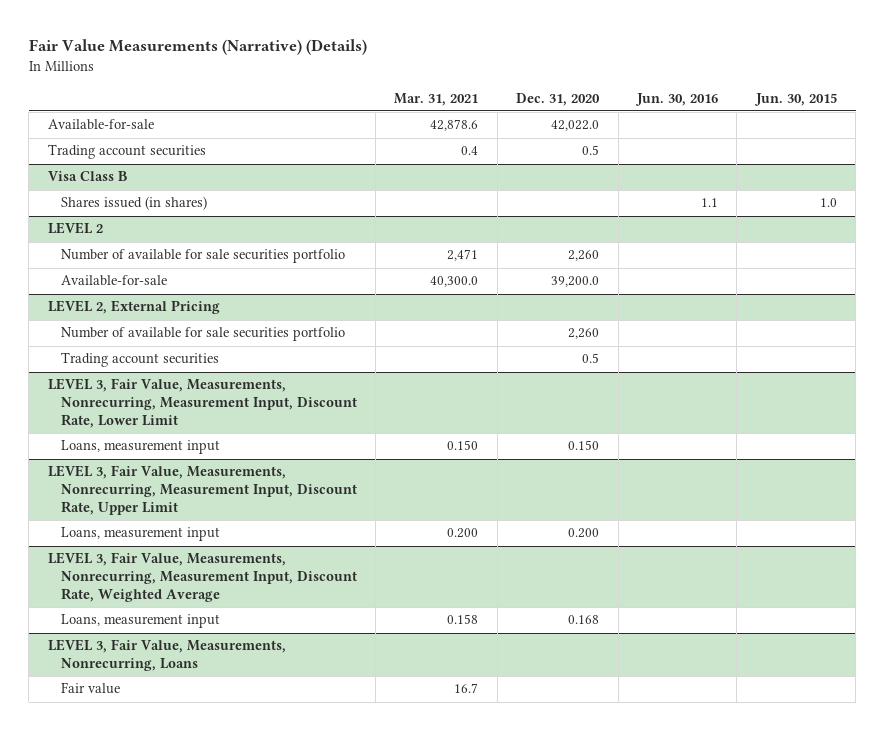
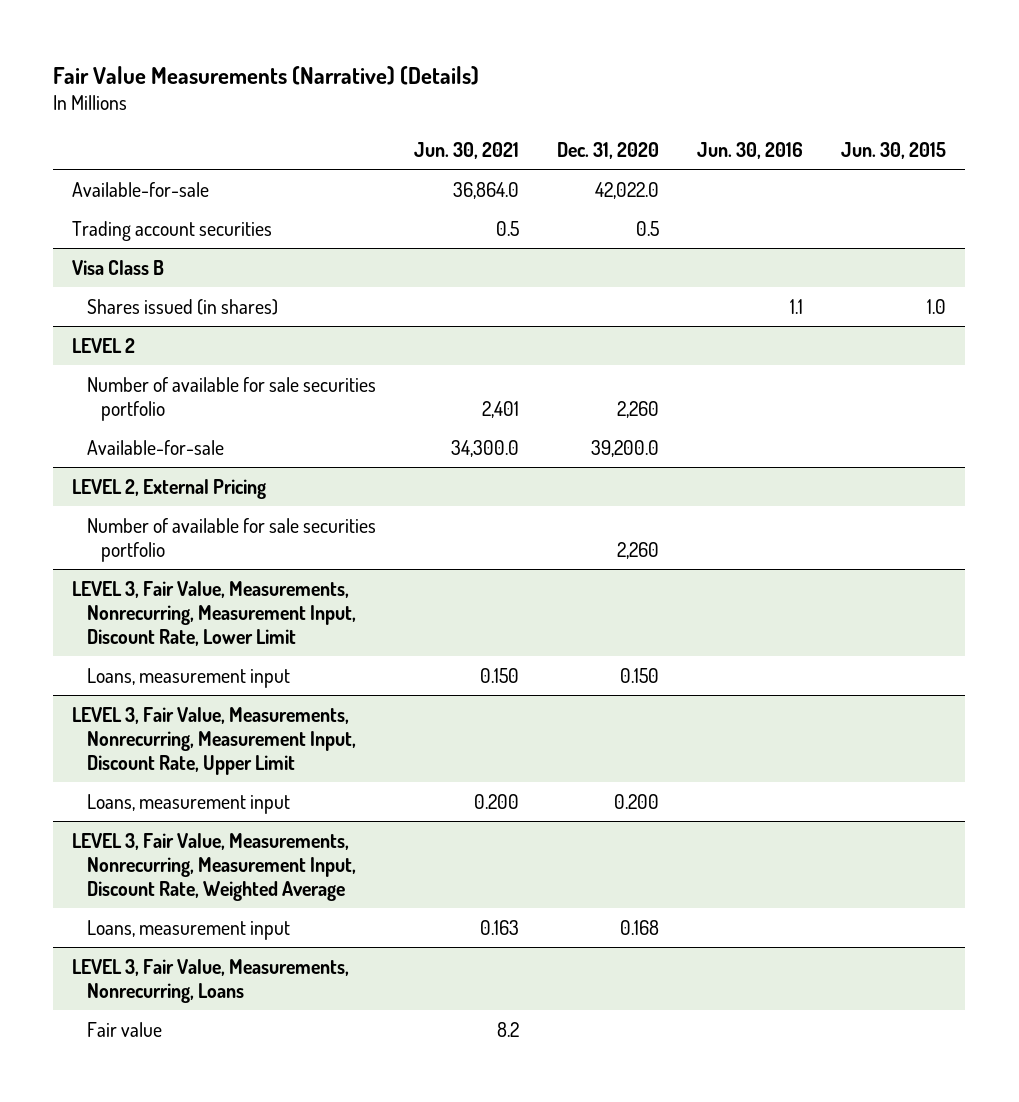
- | Mar. 31, 2021 | Dec. 31, 2020 | Jun. 30, 2016 | Jun. 30, 2015
+ | Jun. 30, 2021 | Dec. 31, 2020 | Jun. 30, 2016 | Jun. 30, 2015
@ LEVEL 2, External Pricing
- Trading account securities | | 0.5 | |

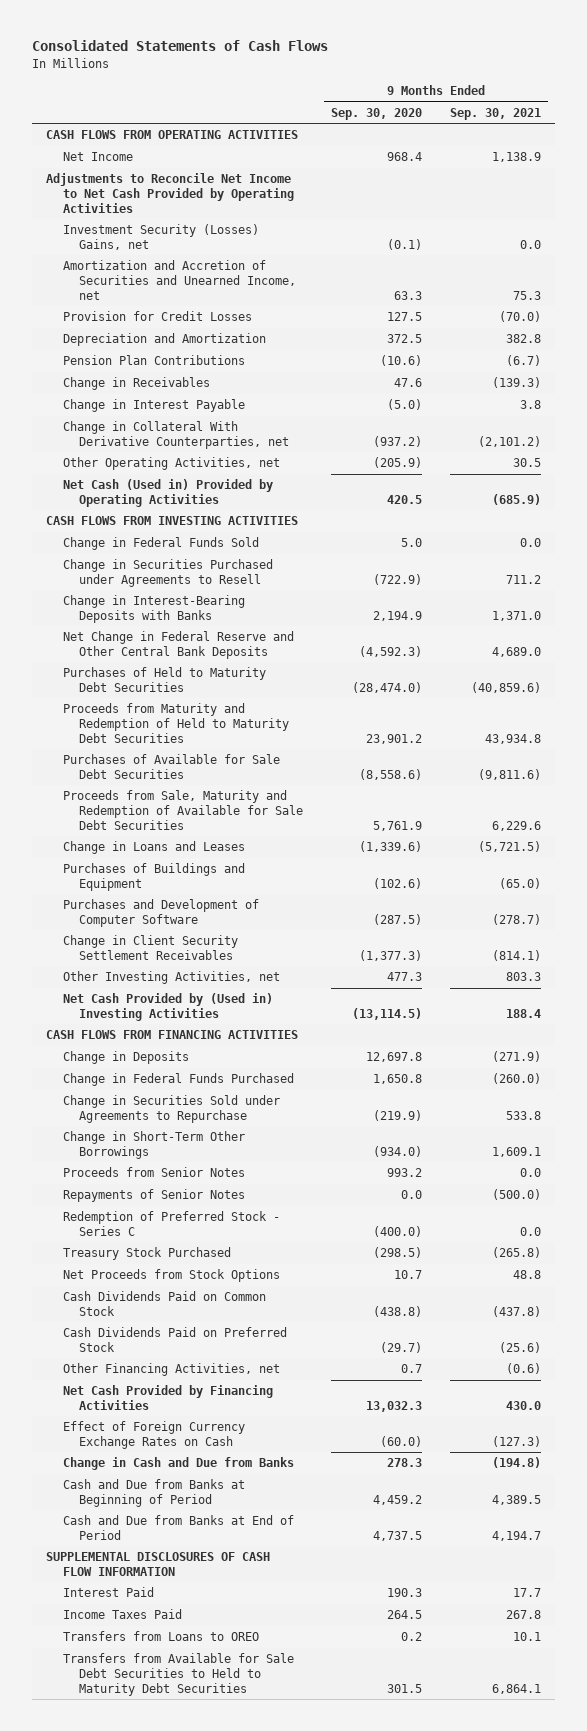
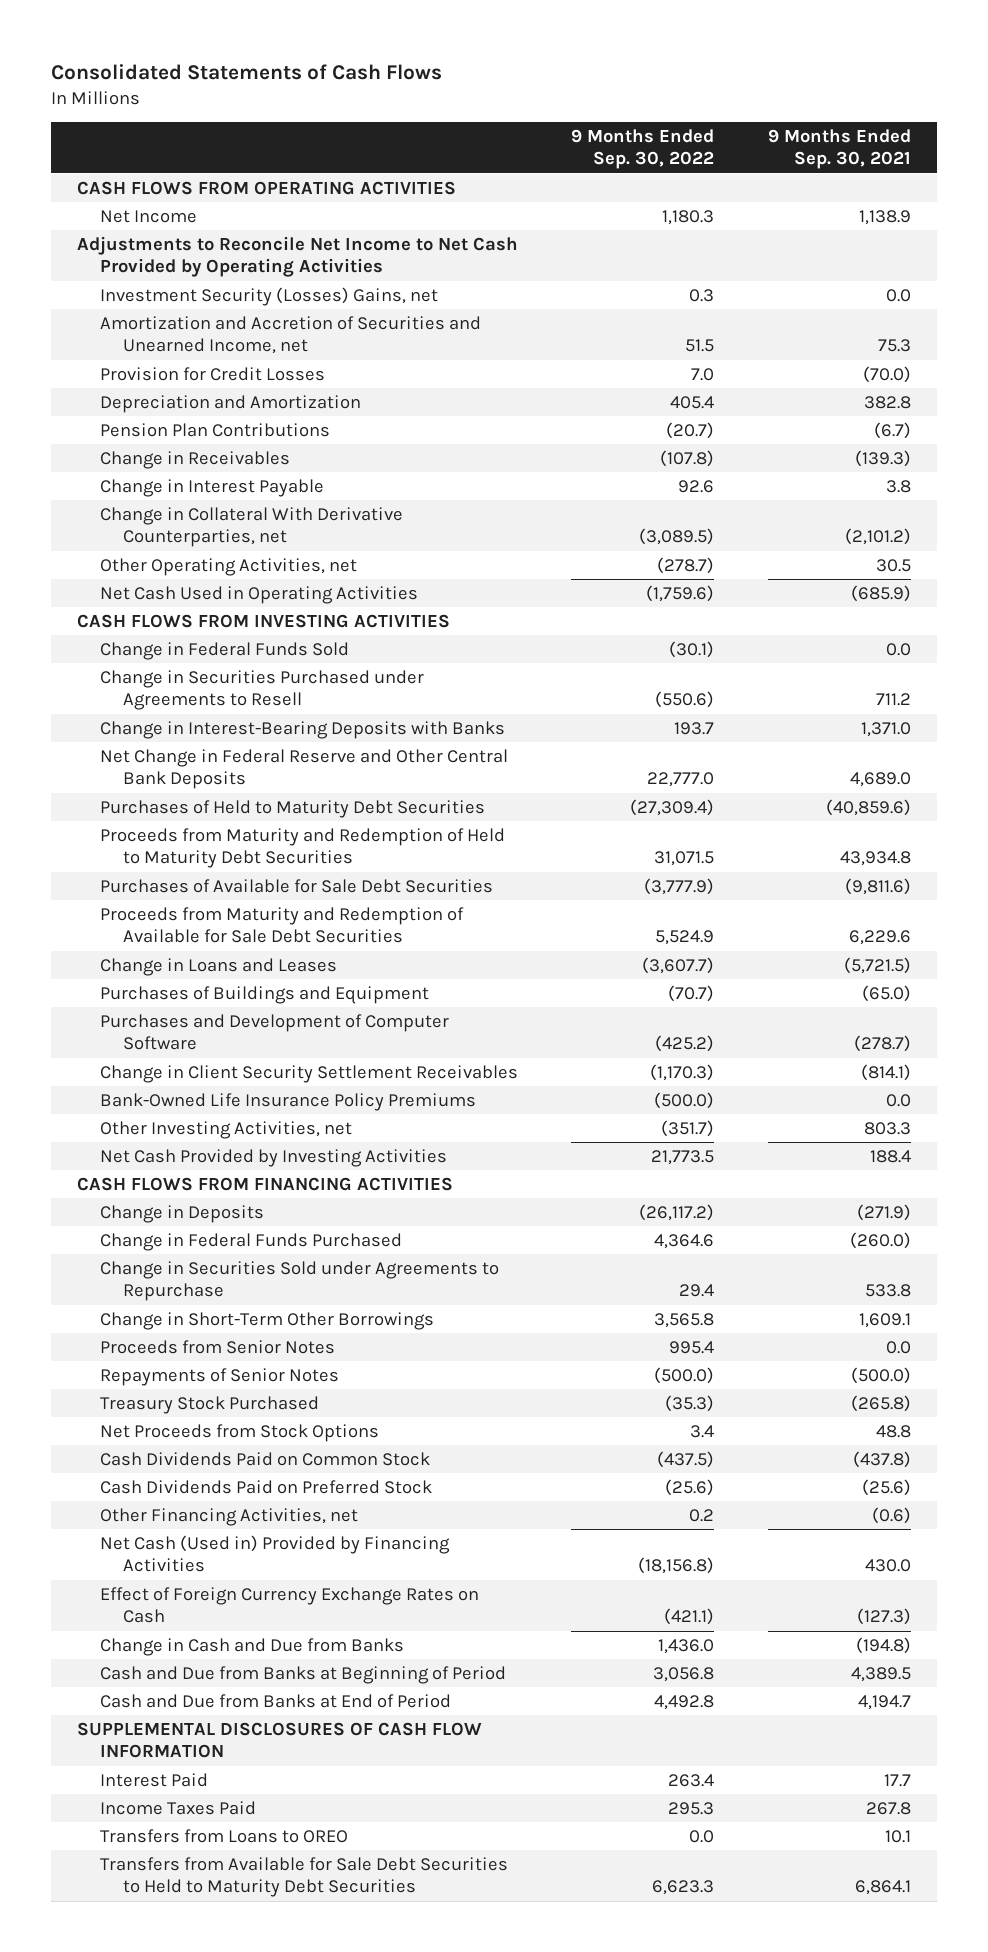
- | 9 Months Ended Sep. 30, 2020 | 9 Months Ended Sep. 30, 2021
+ | 9 Months Ended Sep. 30, 2022 | 9 Months Ended Sep. 30, 2021
- Net Cash (Used in) Provided by Operating Activities | 420.5 | (685.9)
+ Net Cash Used in Operating Activities | (1,759.6) | (685.9)
- Proceeds from Sale, Maturity and Redemption of Available for Sale Debt Securities | 5,761.9 | 6,229.6
+ Proceeds from Maturity and Redemption of Available for Sale Debt Securities | 5,524.9 | 6,229.6
+ Bank-Owned Life Insurance Policy Premiums | (500.0) | 0.0
- Net Cash Provided by (Used in) Investing Activities | (13,114.5) | 188.4
+ Net Cash Provided by Investing Activities | 21,773.5 | 188.4
- Redemption of Preferred Stock - Series C | (400.0) | 0.0
- Net Cash Provided by Financing Activities | 13,032.3 | 430.0
+ Net Cash (Used in) Provided by Financing Activities | (18,156.8) | 430.0

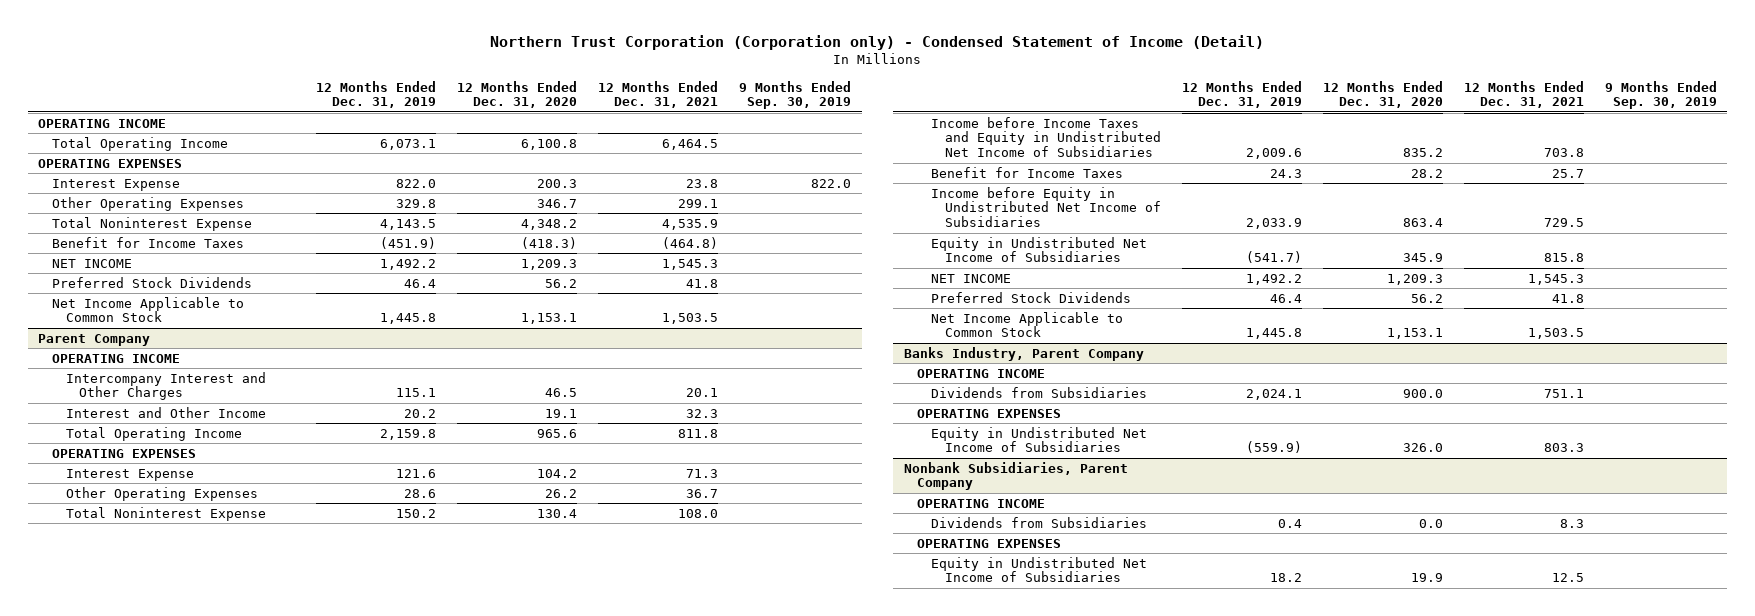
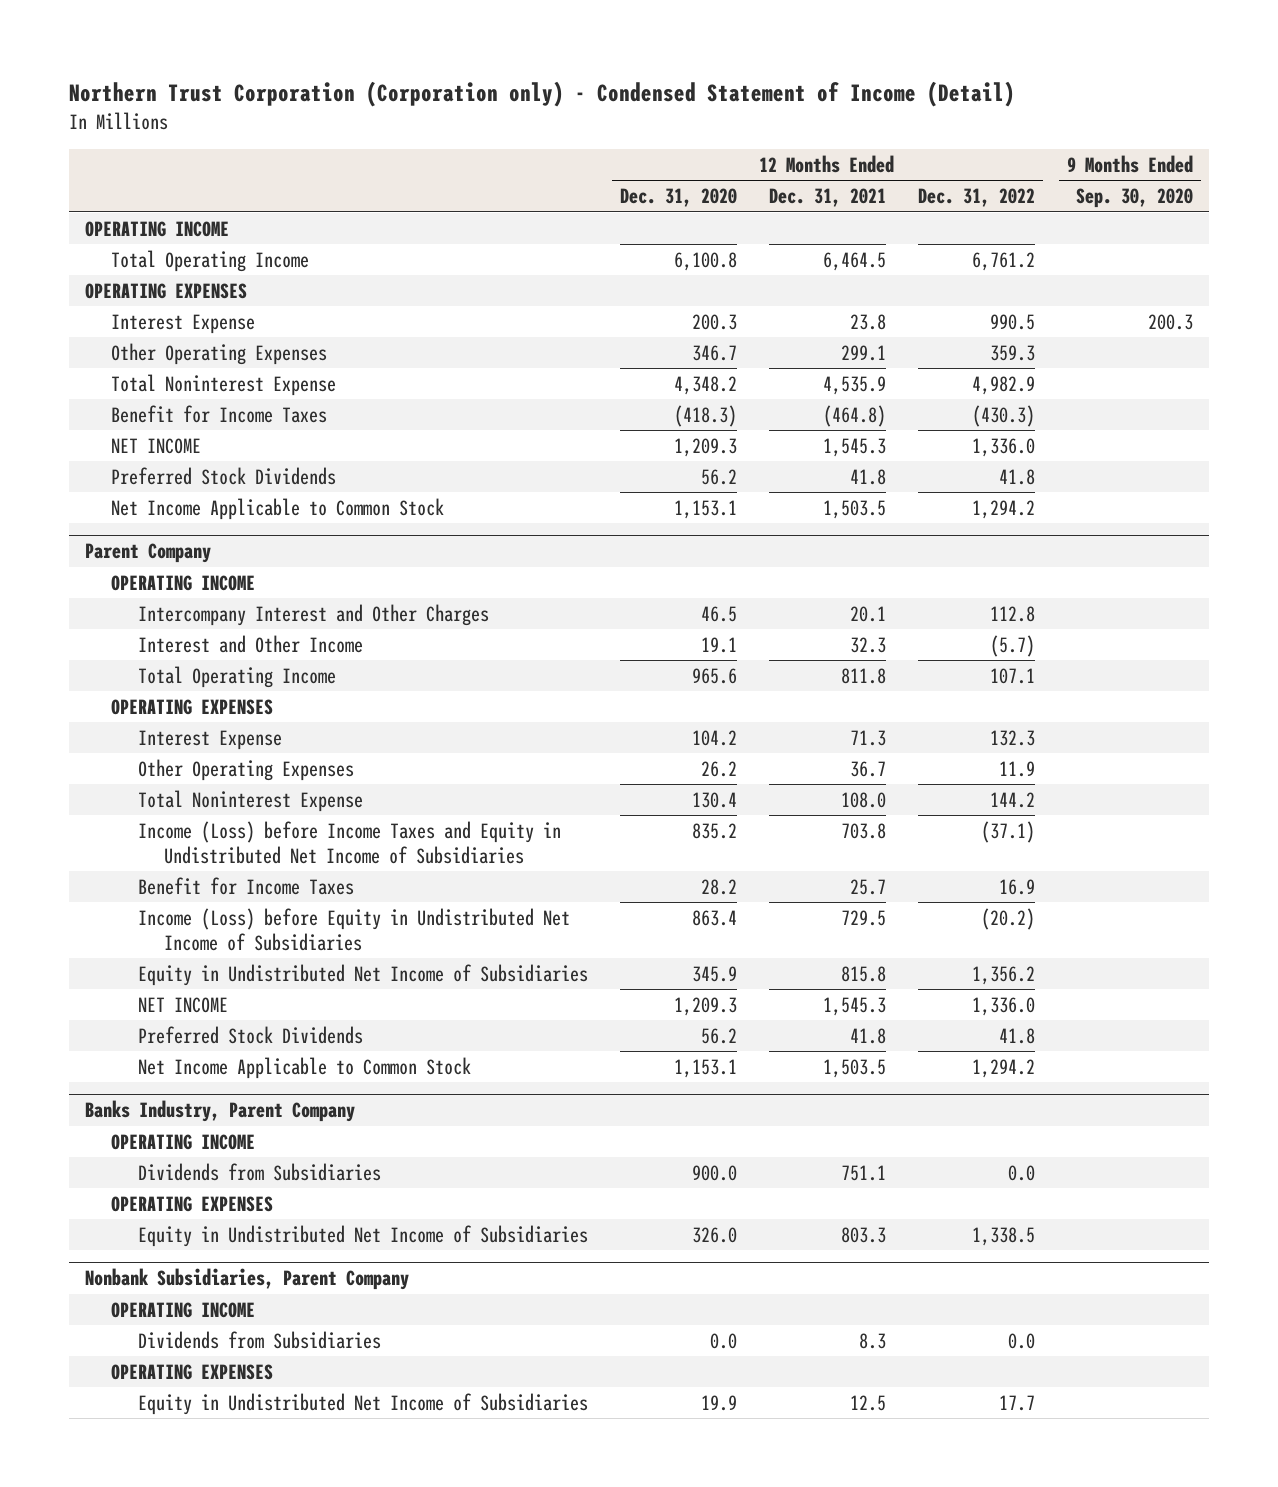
- | 12 Months Ended Dec. 31, 2019 | 12 Months Ended Dec. 31, 2020 | 12 Months Ended Dec. 31, 2021 | 9 Months Ended Sep. 30, 2019
+ | 12 Months Ended Dec. 31, 2020 | 12 Months Ended Dec. 31, 2021 | 12 Months Ended Dec. 31, 2022 | 9 Months Ended Sep. 30, 2020
@ Parent Company
- Income before Income Taxes and Equity in Undistributed Net Income of Subsidiaries | 2,009.6 | 835.2 | 703.8 |
+ Income (Loss) before Income Taxes and Equity in Undistributed Net Income of Subsidiaries | 835.2 | 703.8 | (37.1) |
- Income before Equity in Undistributed Net Income of Subsidiaries | 2,033.9 | 863.4 | 729.5 |
+ Income (Loss) before Equity in Undistributed Net Income of Subsidiaries | 863.4 | 729.5 | (20.2) |

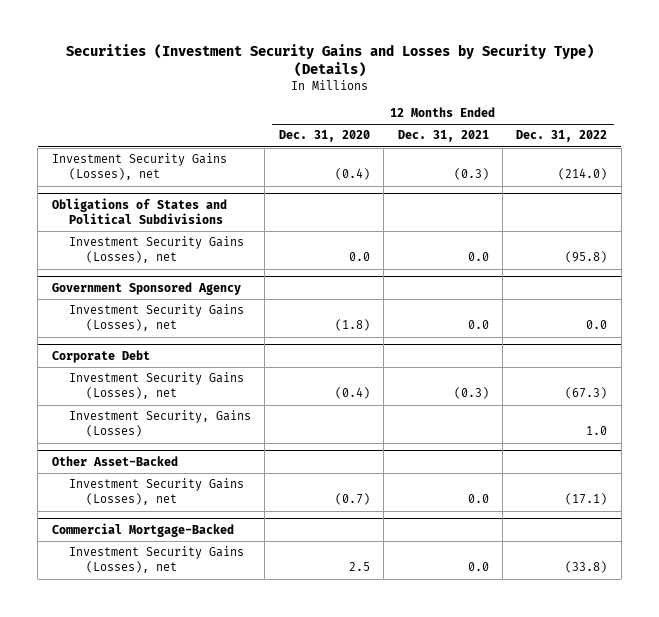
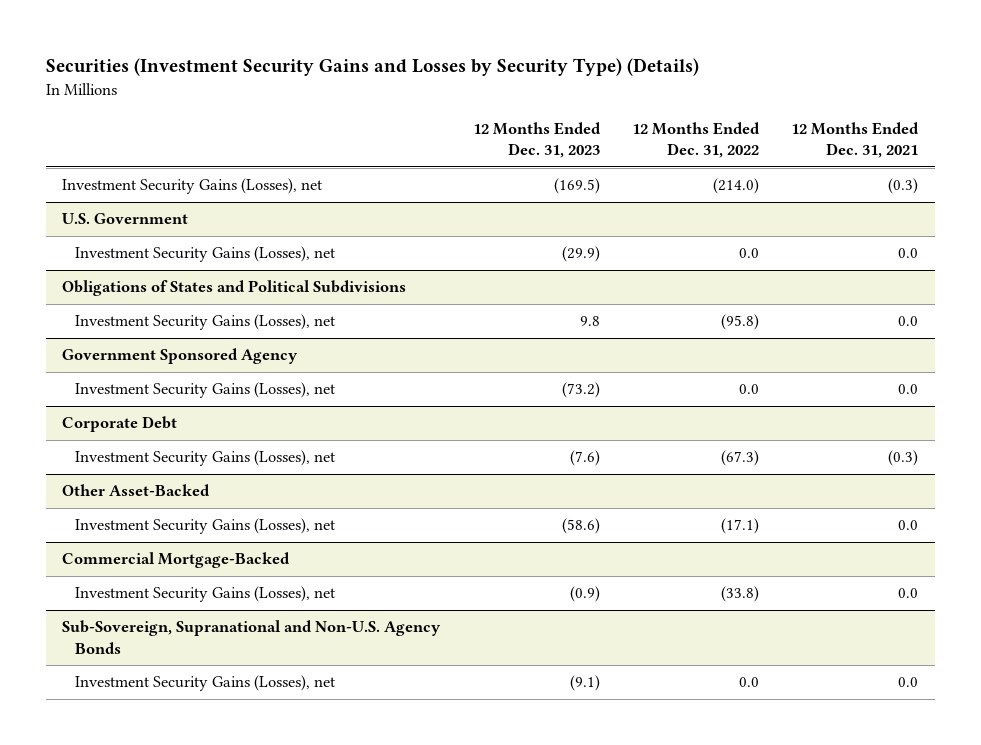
- | 12 Months Ended Dec. 31, 2020 | 12 Months Ended Dec. 31, 2021 | 12 Months Ended Dec. 31, 2022
+ | 12 Months Ended Dec. 31, 2023 | 12 Months Ended Dec. 31, 2022 | 12 Months Ended Dec. 31, 2021
+ U.S. Government
+ Investment Security Gains (Losses), net | (29.9) | 0.0 | 0.0
@ Corporate Debt
- Investment Security, Gains (Losses) | | | 1.0
+ Sub-Sovereign, Supranational and Non-U.S. Agency Bonds
+ Investment Security Gains (Losses), net | (9.1) | 0.0 | 0.0

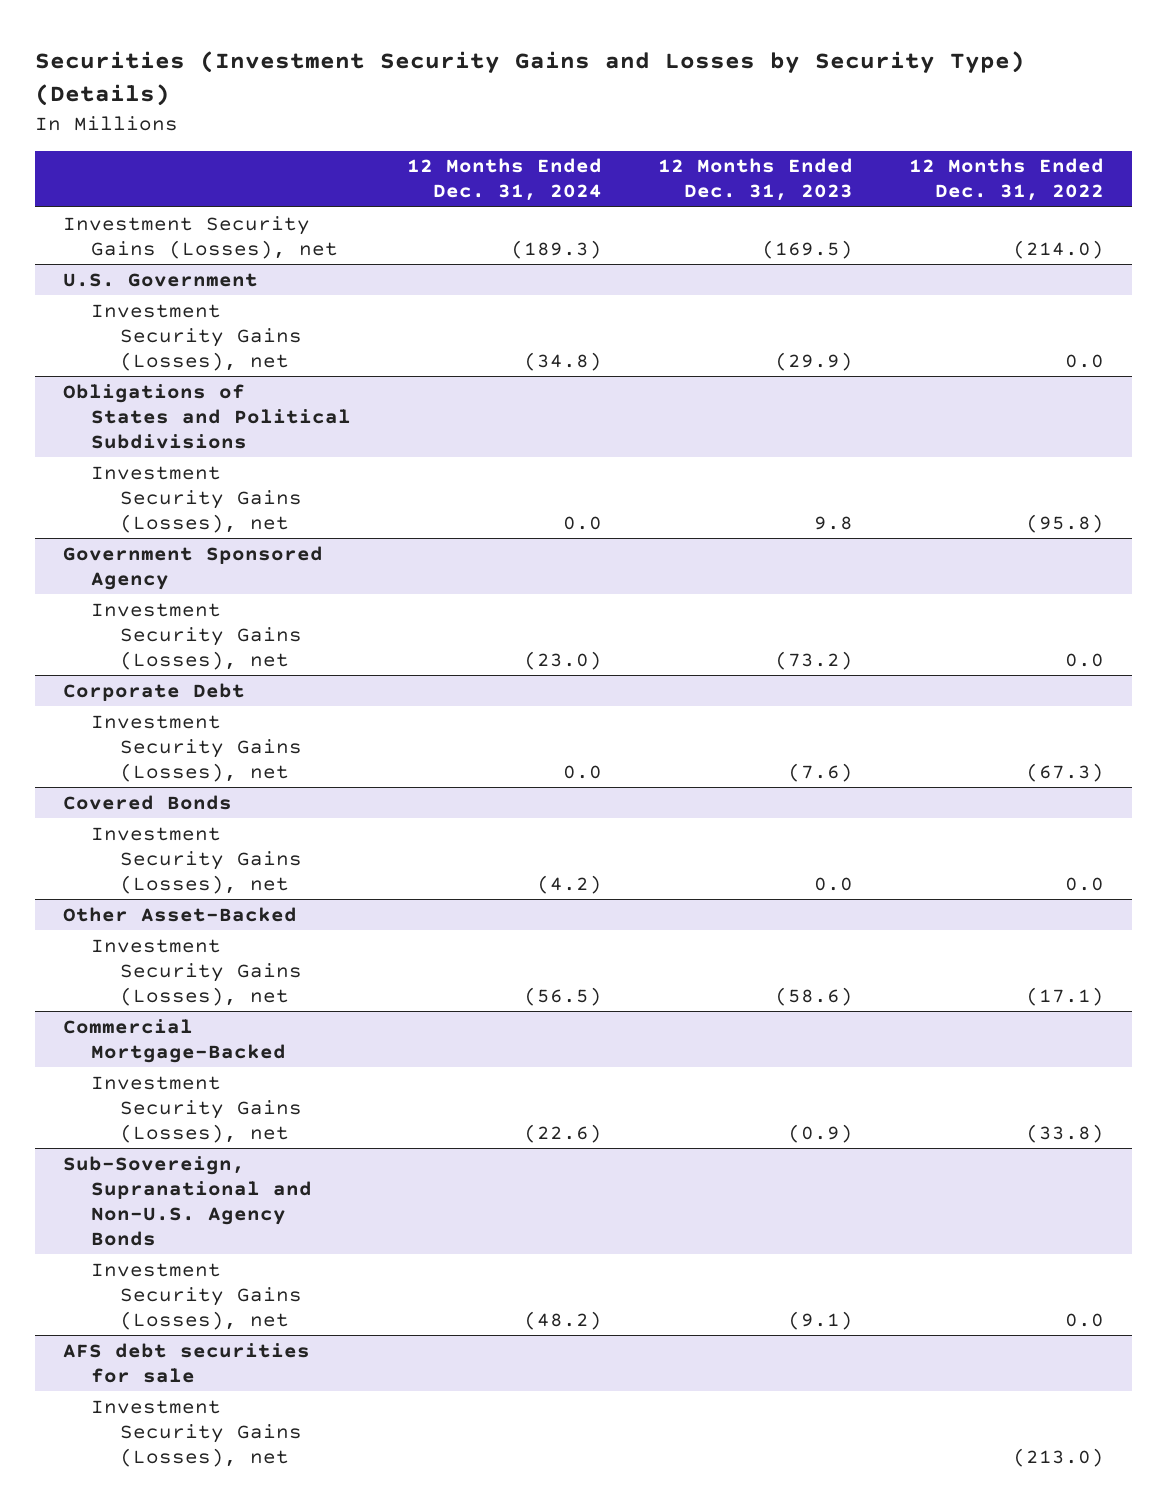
- | 12 Months Ended Dec. 31, 2023 | 12 Months Ended Dec. 31, 2022 | 12 Months Ended Dec. 31, 2021
+ | 12 Months Ended Dec. 31, 2024 | 12 Months Ended Dec. 31, 2023 | 12 Months Ended Dec. 31, 2022
+ Covered Bonds
+ Investment Security Gains (Losses), net | (4.2) | 0.0 | 0.0
+ AFS debt securities for sale
+ Investment Security Gains (Losses), net | | | (213.0)

